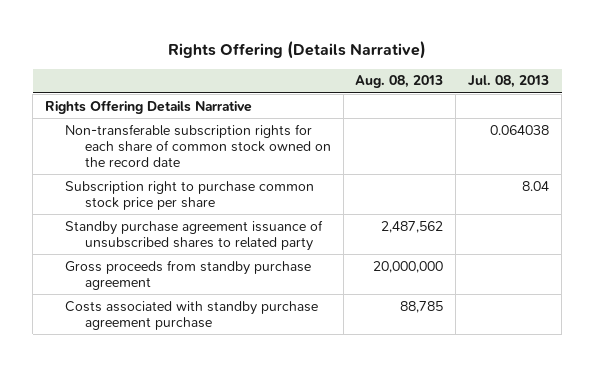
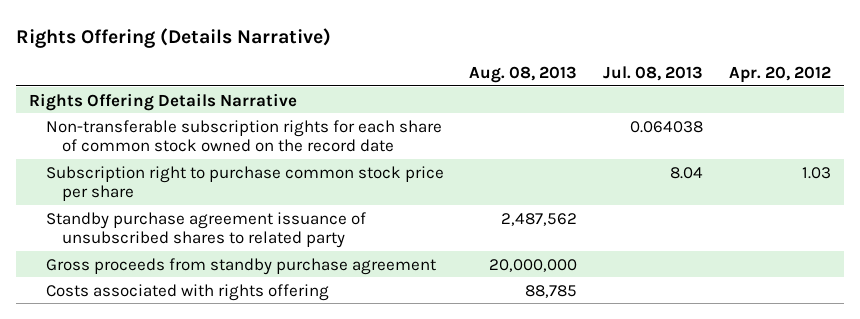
- | Aug. 08, 2013 | Jul. 08, 2013
+ | Aug. 08, 2013 | Jul. 08, 2013 | Apr. 20, 2012
- Costs associated with standby purchase agreement purchase | 88,785 |
+ Costs associated with rights offering | 88,785 | |

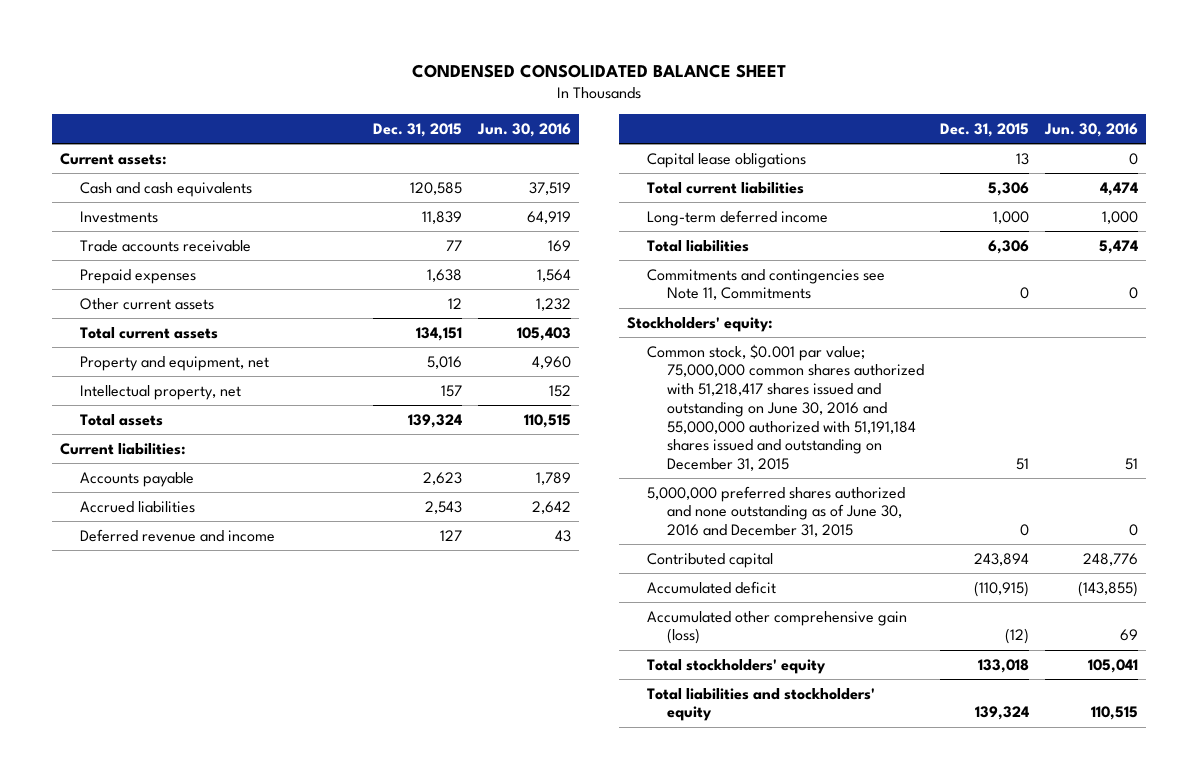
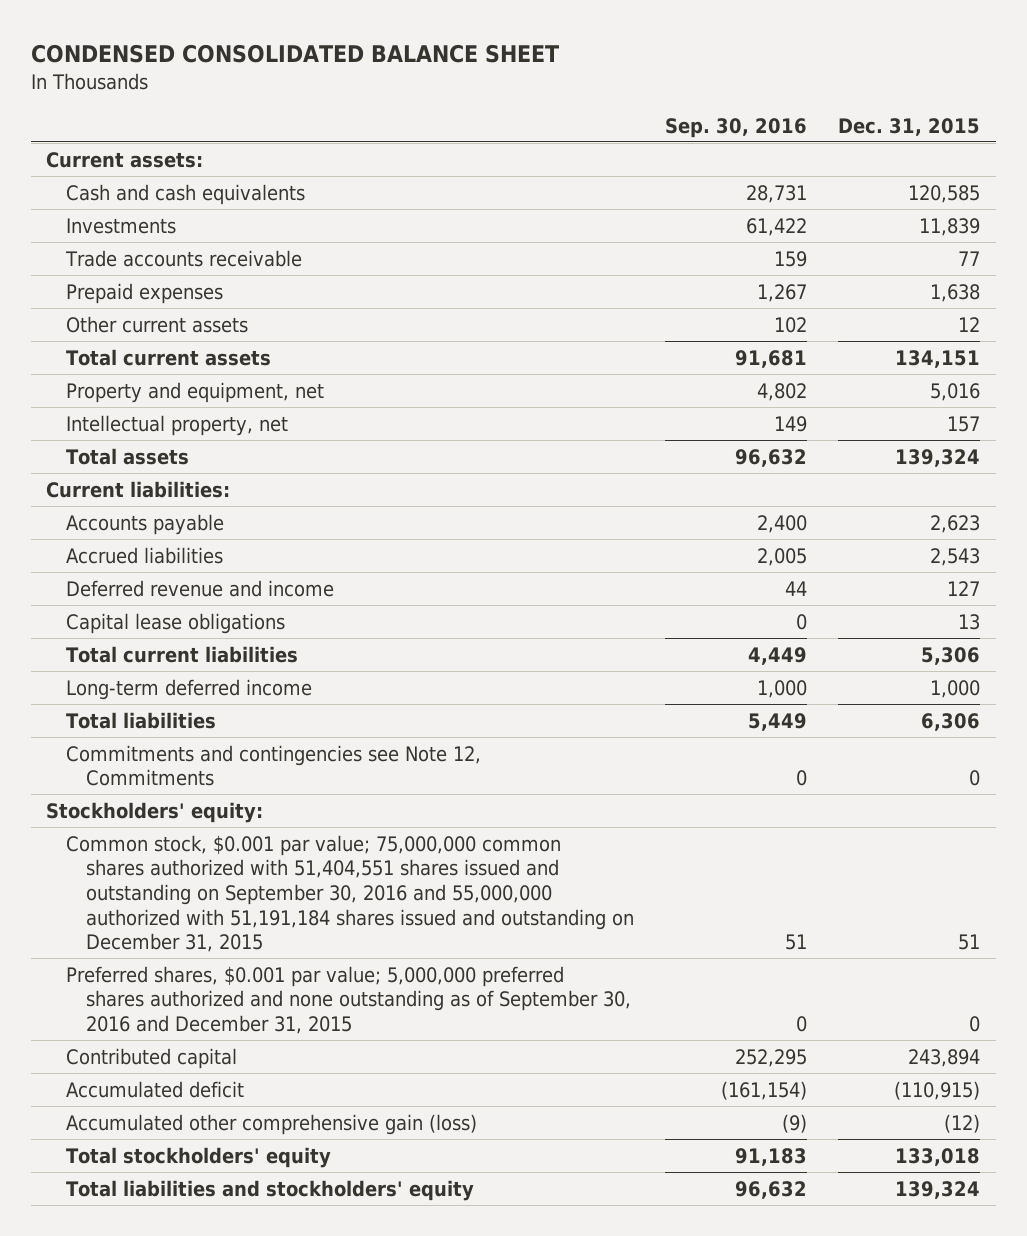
- | Dec. 31, 2015 | Jun. 30, 2016
+ | Sep. 30, 2016 | Dec. 31, 2015
- Commitments and contingencies see Note 11, Commitments | 0 | 0
+ Commitments and contingencies see Note 12, Commitments | 0 | 0
- Common stock, $0.001 par value; 75,000,000 common shares authorized with 51,218,417 shares issued and outstanding on June 30, 2016 and 55,000,000 authorized with 51,191,184 shares issued and outstanding on December 31, 2015 | 51 | 51
- 5,000,000 preferred shares authorized and none outstanding as of June 30, 2016 and December 31, 2015 | 0 | 0
+ Common stock, $0.001 par value; 75,000,000 common shares authorized with 51,404,551 shares issued and outstanding on September 30, 2016 and 55,000,000 authorized with 51,191,184 shares issued and outstanding on December 31, 2015 | 51 | 51
+ Preferred shares, $0.001 par value; 5,000,000 preferred shares authorized and none outstanding as of September 30, 2016 and December 31, 2015 | 0 | 0

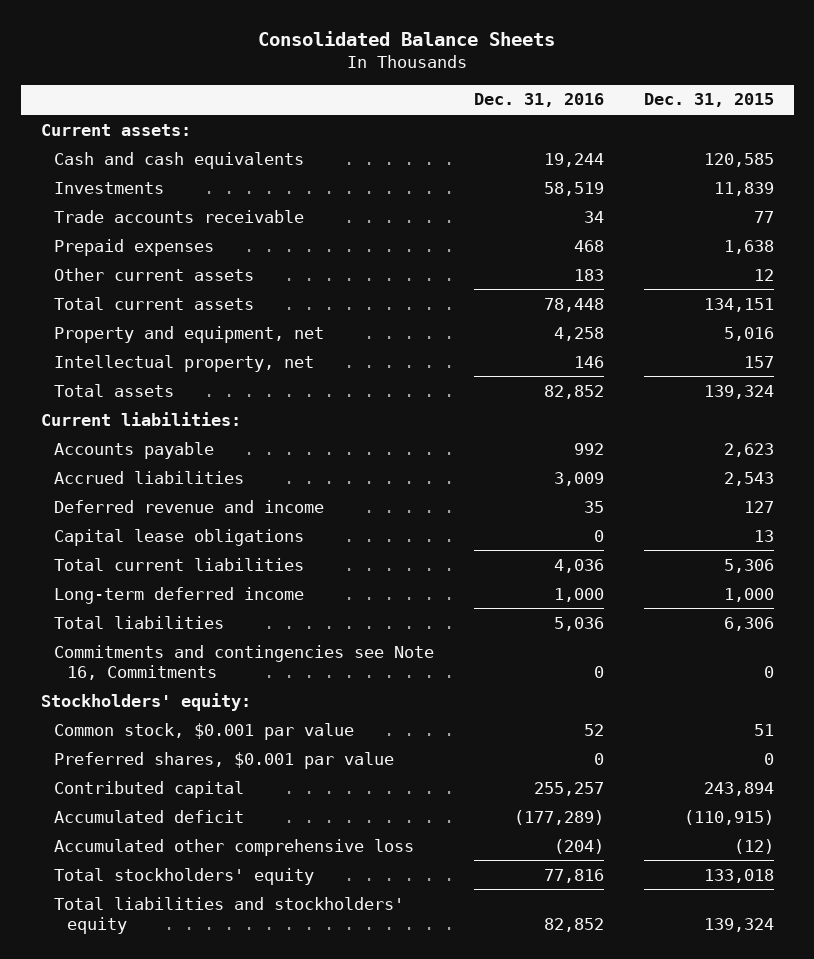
- CONDENSED CONSOLIDATED BALANCE SHEET
+ Consolidated Balance Sheets
- | Sep. 30, 2016 | Dec. 31, 2015
+ | Dec. 31, 2016 | Dec. 31, 2015
- Commitments and contingencies see Note 12, Commitments | 0 | 0
+ Commitments and contingencies see Note 16, Commitments | 0 | 0
- Common stock, $0.001 par value; 75,000,000 common shares authorized with 51,404,551 shares issued and outstanding on September 30, 2016 and 55,000,000 authorized with 51,191,184 shares issued and outstanding on December 31, 2015 | 51 | 51
- Preferred shares, $0.001 par value; 5,000,000 preferred shares authorized and none outstanding as of September 30, 2016 and December 31, 2015 | 0 | 0
+ Common stock, $0.001 par value | 52 | 51
+ Preferred shares, $0.001 par value | 0 | 0
- Accumulated other comprehensive gain (loss) | (9) | (12)
+ Accumulated other comprehensive loss | (204) | (12)

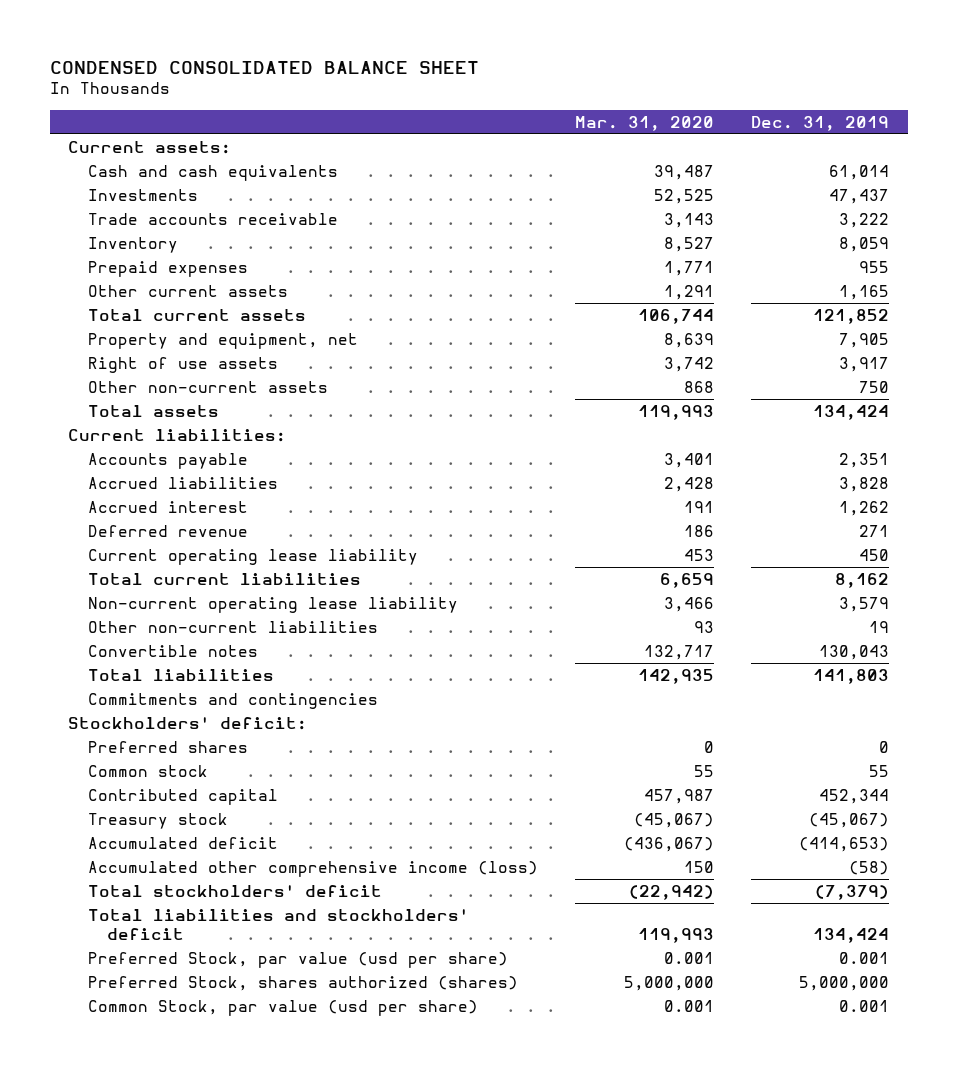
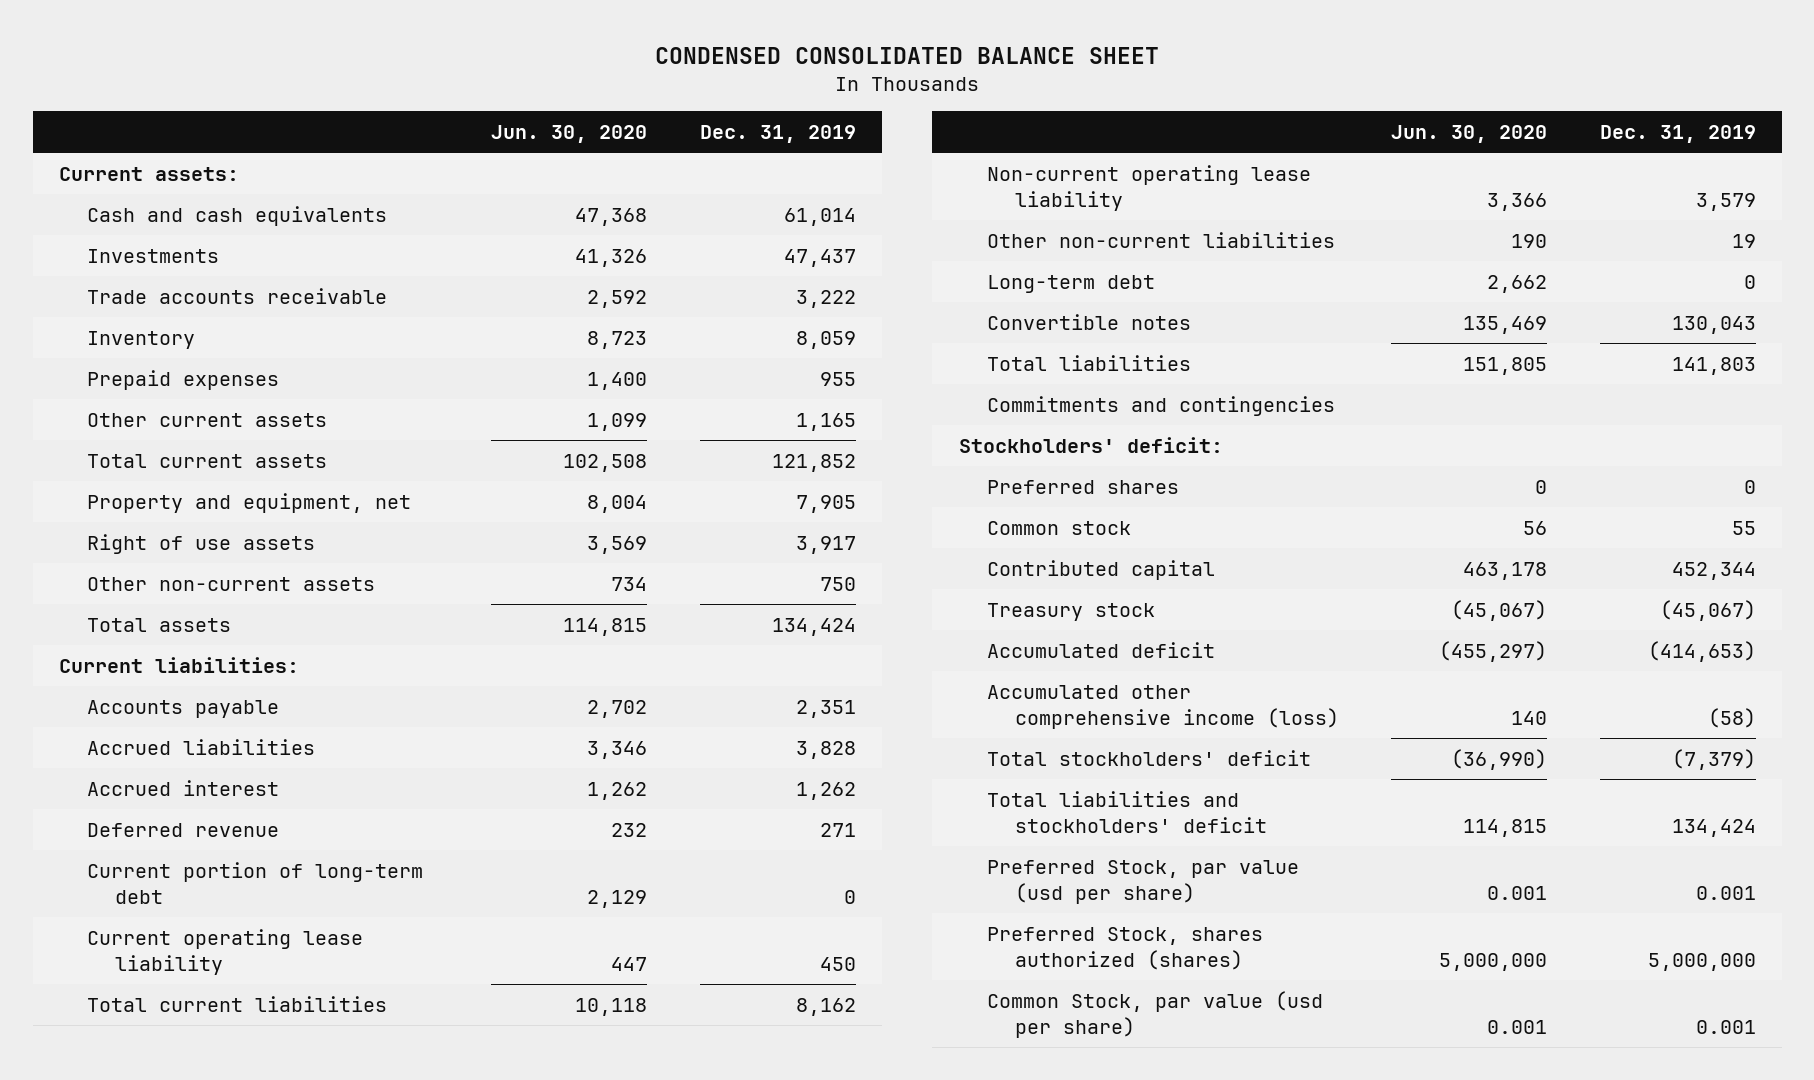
- | Mar. 31, 2020 | Dec. 31, 2019
+ | Jun. 30, 2020 | Dec. 31, 2019
+ Current portion of long-term debt | 2,129 | 0
+ Long-term debt | 2,662 | 0

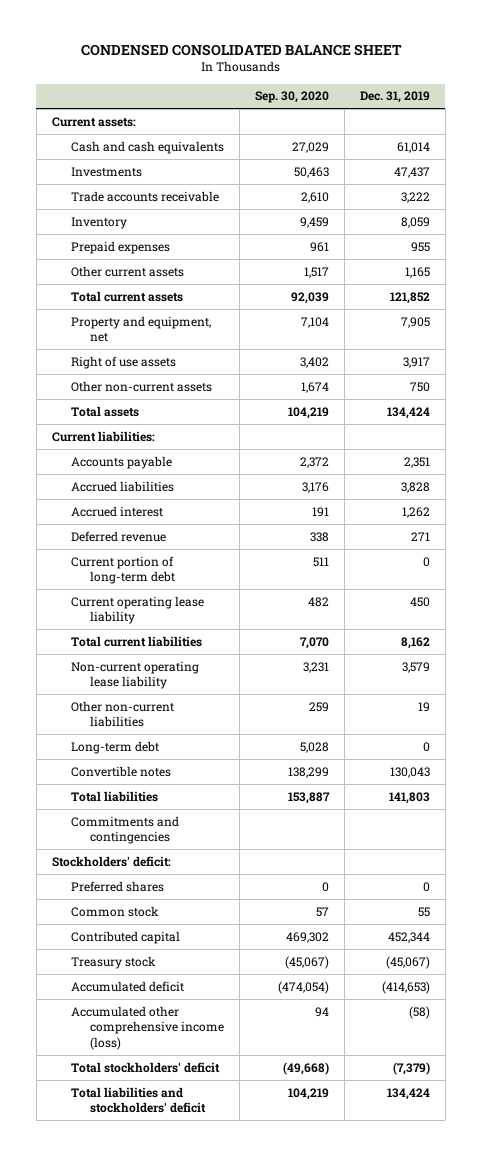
- | Jun. 30, 2020 | Dec. 31, 2019
+ | Sep. 30, 2020 | Dec. 31, 2019
- Preferred Stock, par value (usd per share) | 0.001 | 0.001
- Preferred Stock, shares authorized (shares) | 5,000,000 | 5,000,000
- Common Stock, par value (usd per share) | 0.001 | 0.001

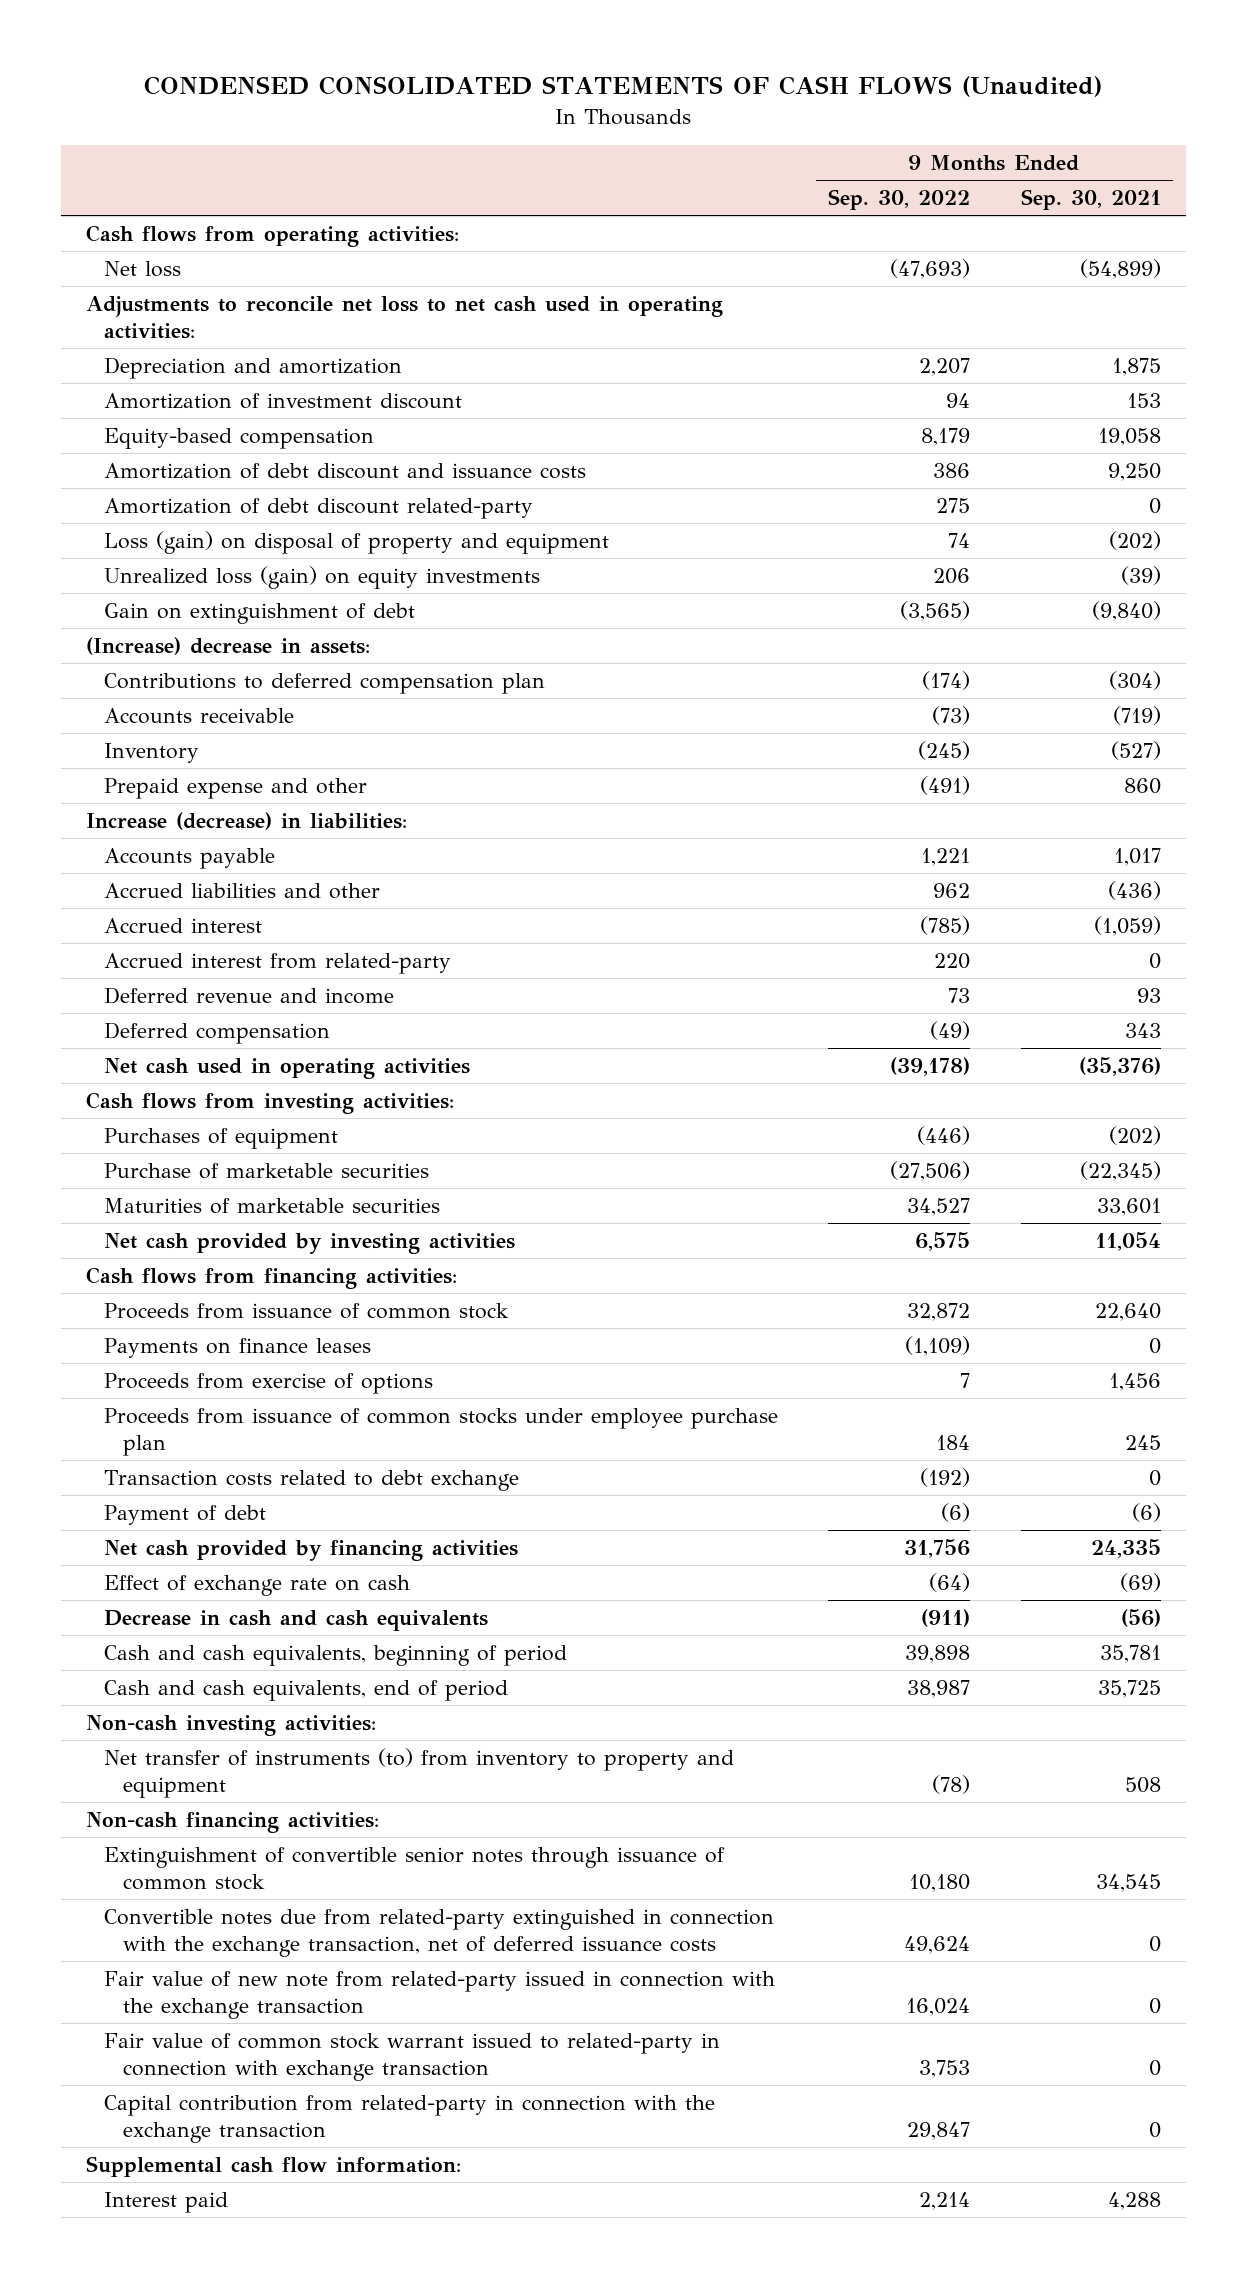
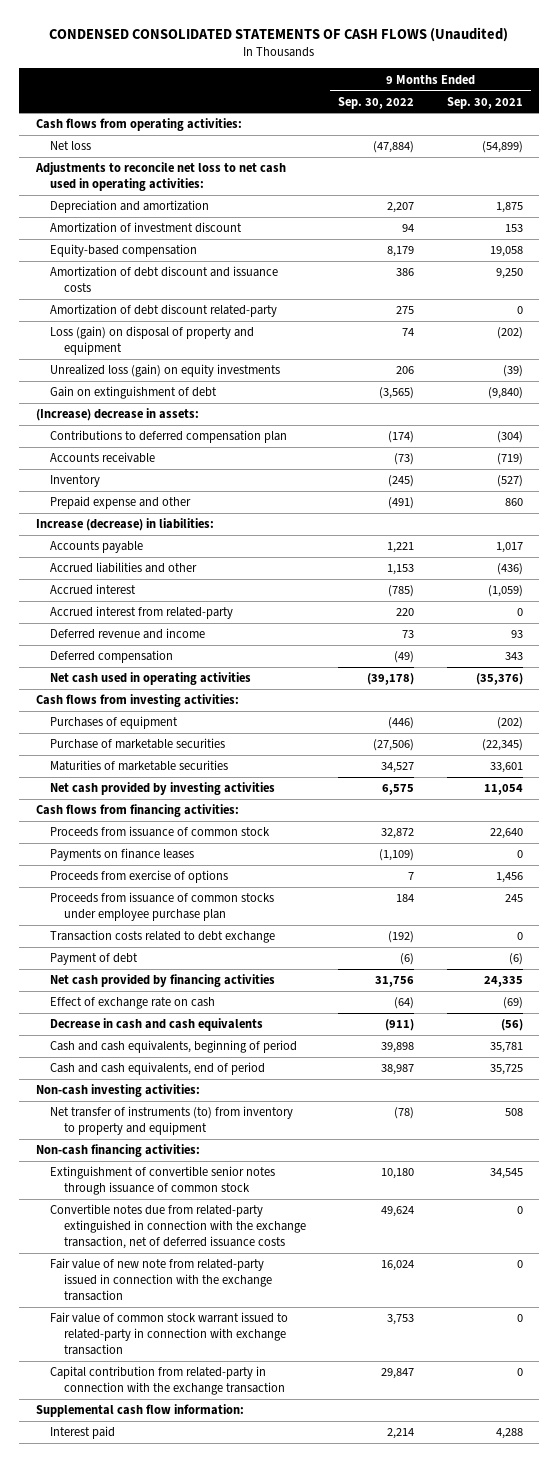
- Net loss | (47,693) | (54,899)
+ Net loss | (47,884) | (54,899)
- Accrued liabilities and other | 962 | (436)
+ Accrued liabilities and other | 1,153 | (436)

